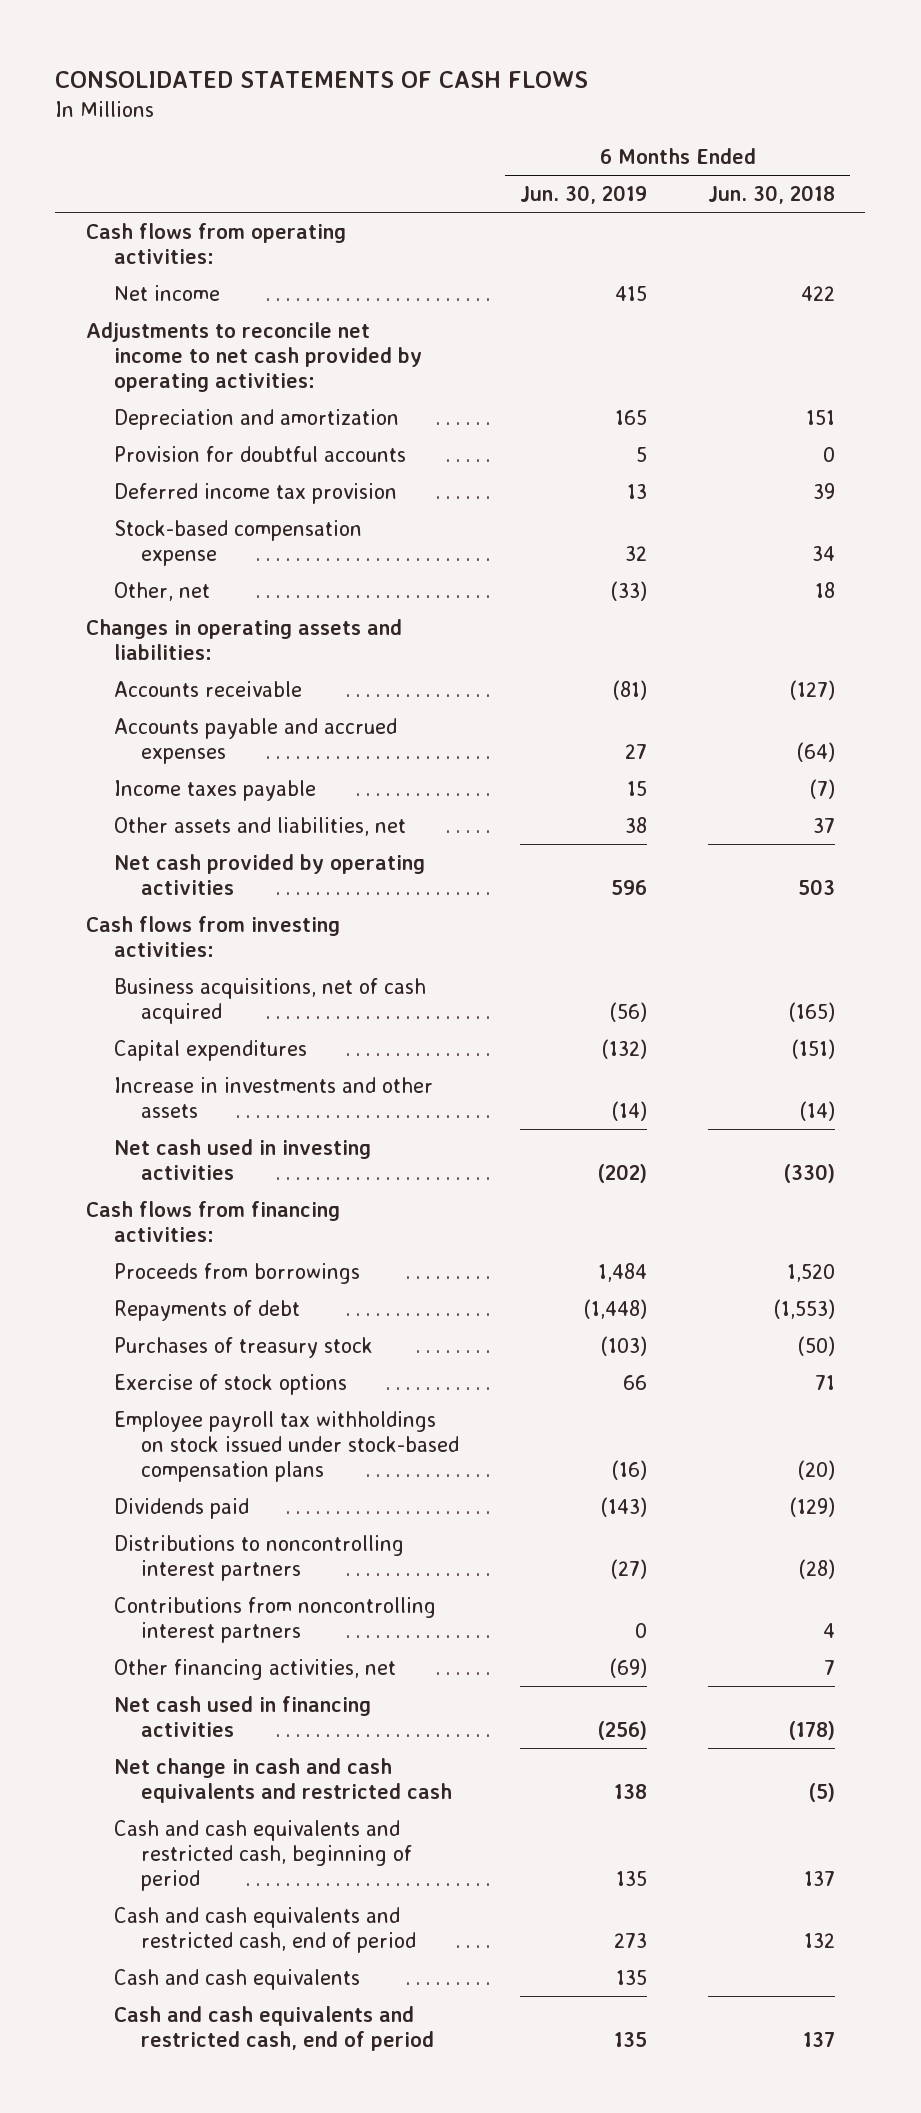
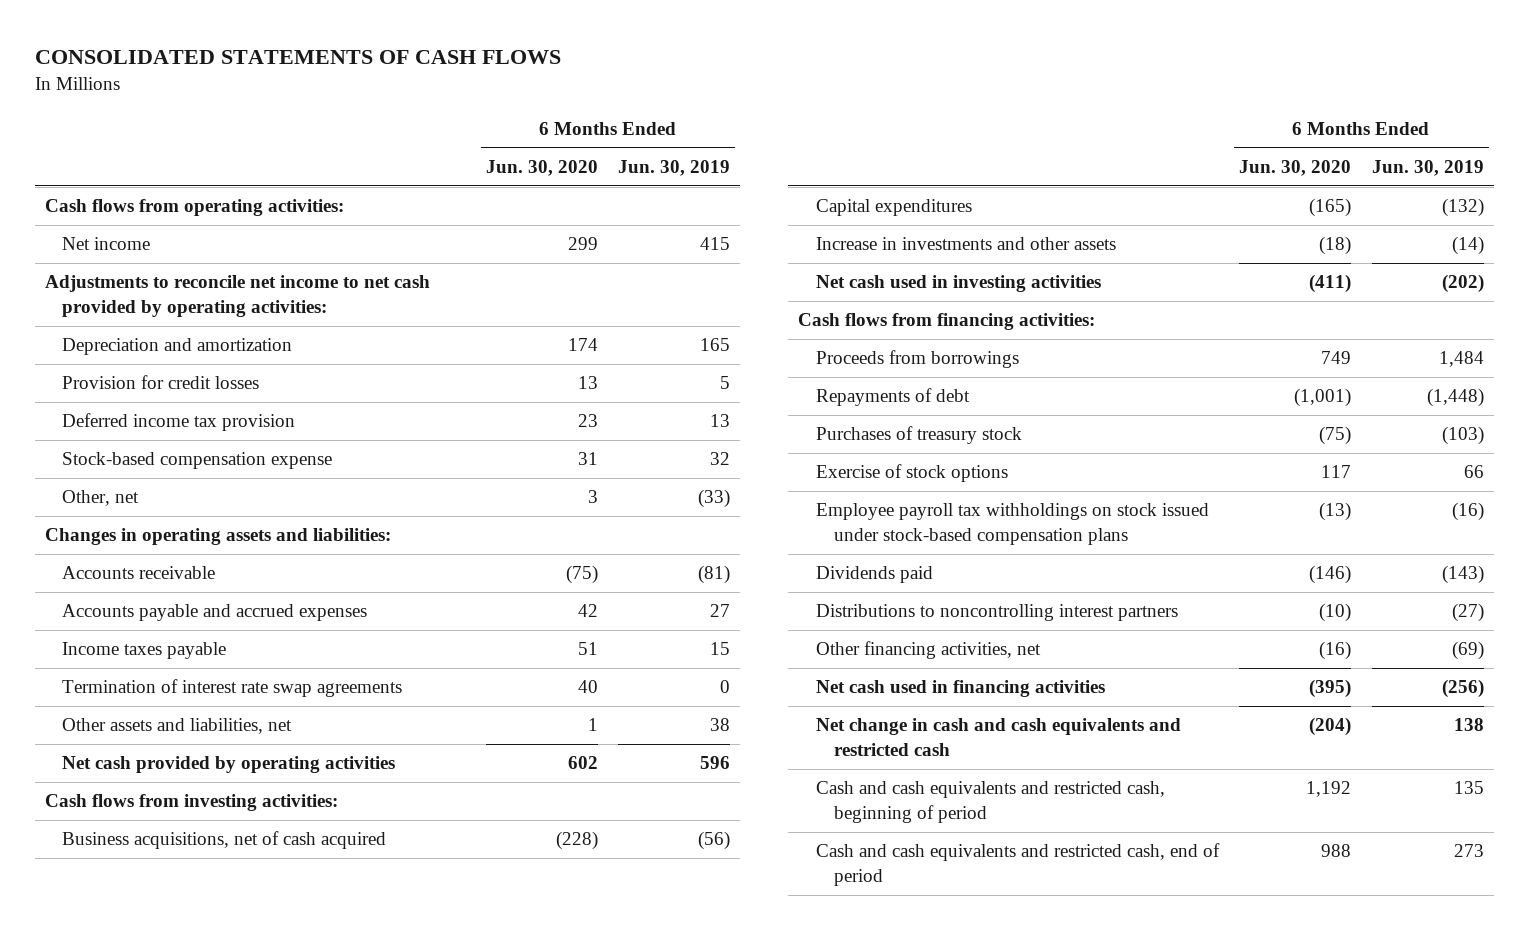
- | 6 Months Ended Jun. 30, 2019 | 6 Months Ended Jun. 30, 2018
+ | 6 Months Ended Jun. 30, 2020 | 6 Months Ended Jun. 30, 2019
- Provision for doubtful accounts | 5 | 0
+ Provision for credit losses | 13 | 5
+ Termination of interest rate swap agreements | 40 | 0
- Contributions from noncontrolling interest partners | 0 | 4
- Cash and cash equivalents | 135 |
- Cash and cash equivalents and restricted cash, end of period | 135 | 137

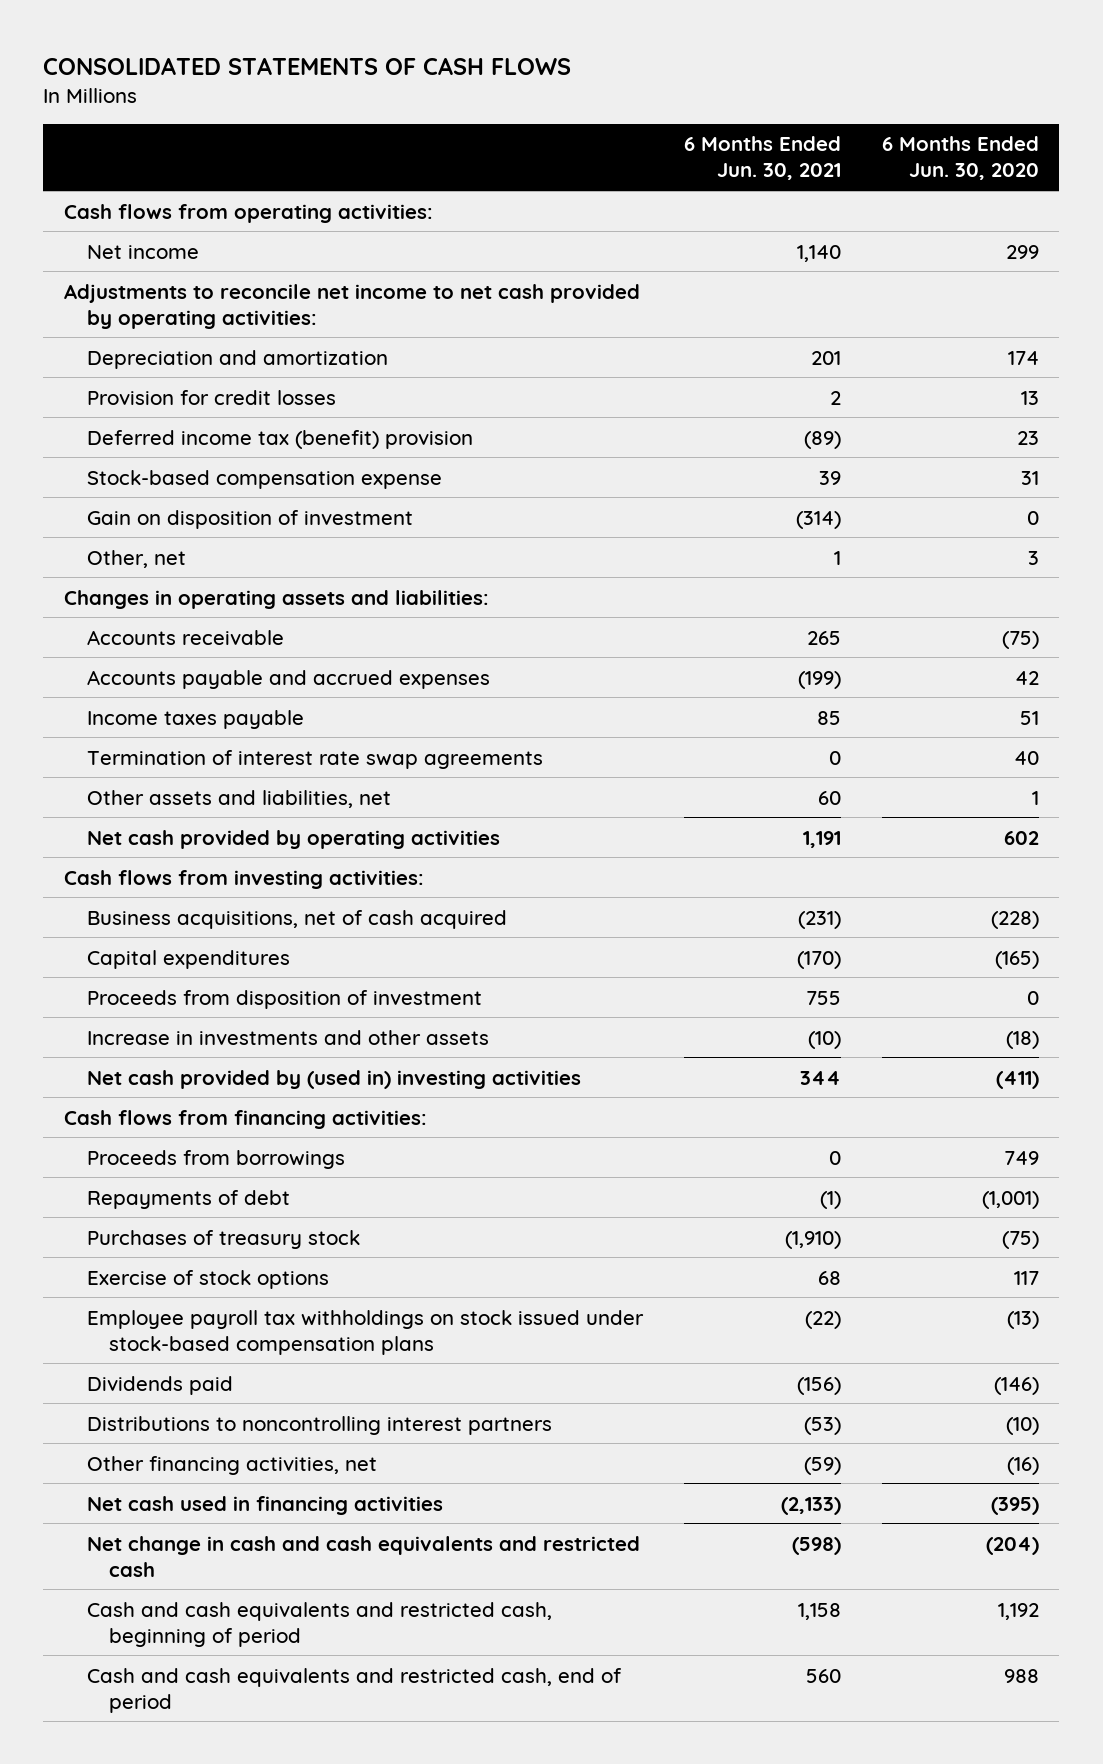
- | 6 Months Ended Jun. 30, 2020 | 6 Months Ended Jun. 30, 2019
+ | 6 Months Ended Jun. 30, 2021 | 6 Months Ended Jun. 30, 2020
- Deferred income tax provision | 23 | 13
+ Deferred income tax (benefit) provision | (89) | 23
+ Gain on disposition of investment | (314) | 0
+ Proceeds from disposition of investment | 755 | 0
- Net cash used in investing activities | (411) | (202)
+ Net cash provided by (used in) investing activities | 344 | (411)

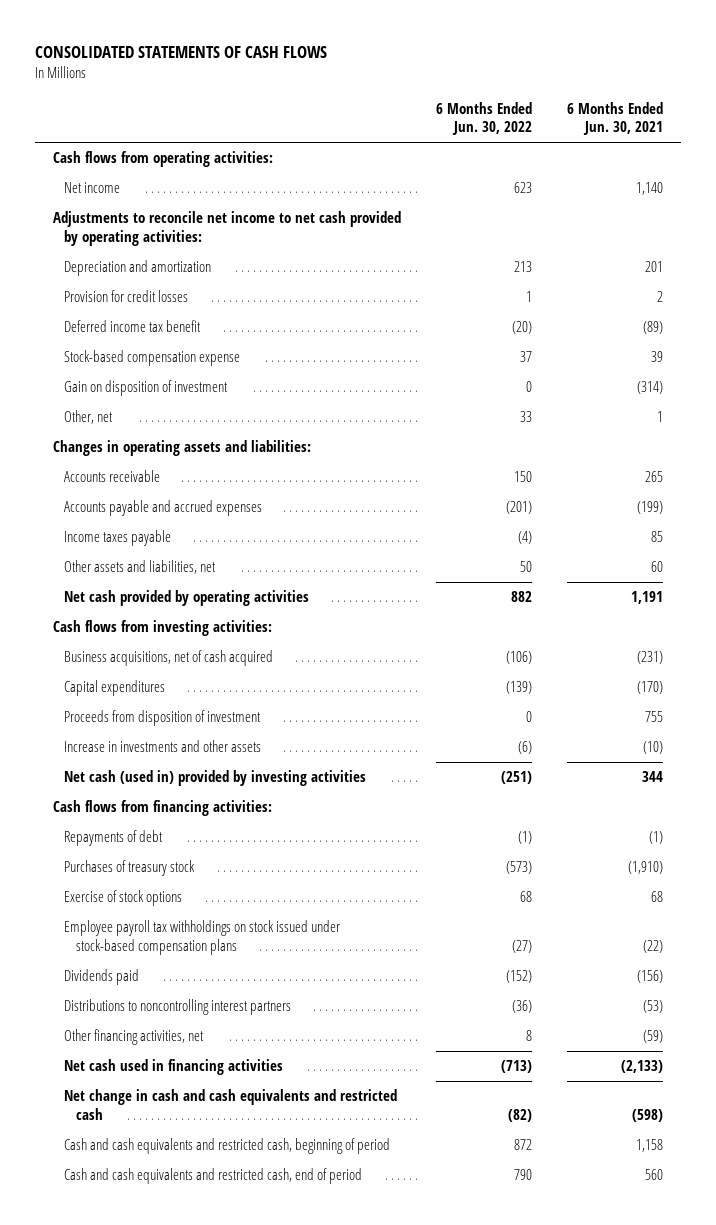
- | 6 Months Ended Jun. 30, 2021 | 6 Months Ended Jun. 30, 2020
+ | 6 Months Ended Jun. 30, 2022 | 6 Months Ended Jun. 30, 2021
- Deferred income tax (benefit) provision | (89) | 23
+ Deferred income tax benefit | (20) | (89)
- Termination of interest rate swap agreements | 0 | 40
- Net cash provided by (used in) investing activities | 344 | (411)
+ Net cash (used in) provided by investing activities | (251) | 344
- Proceeds from borrowings | 0 | 749

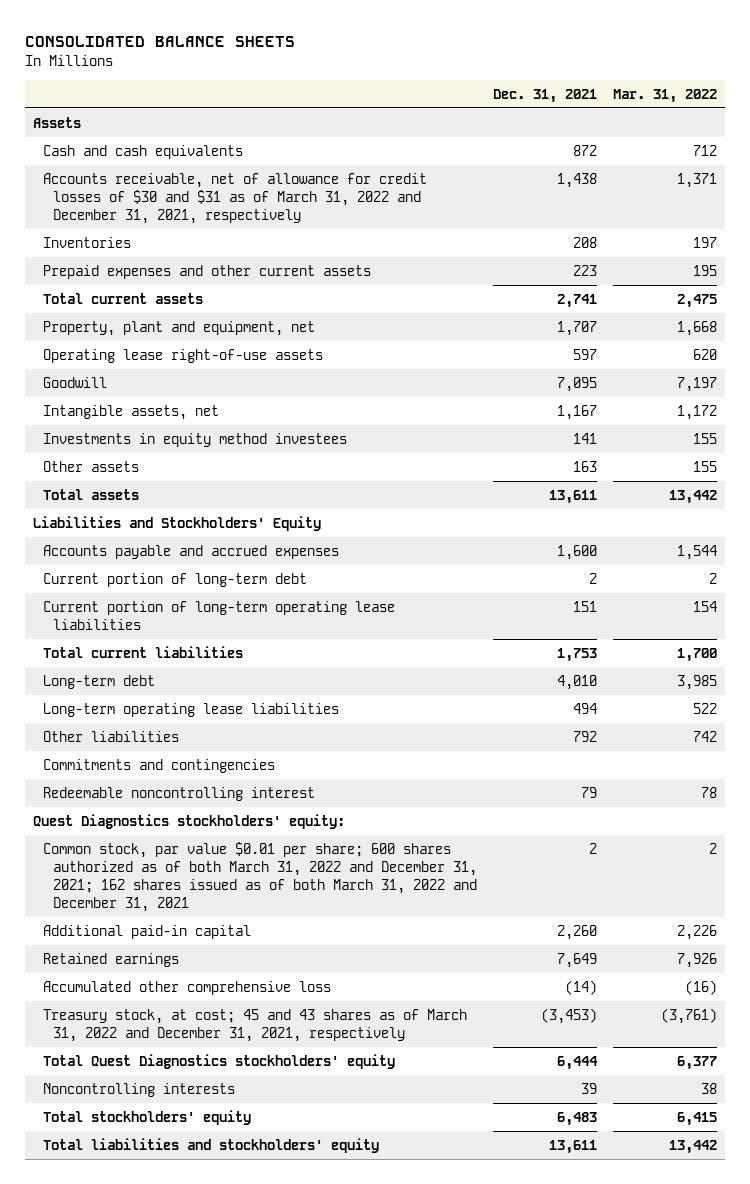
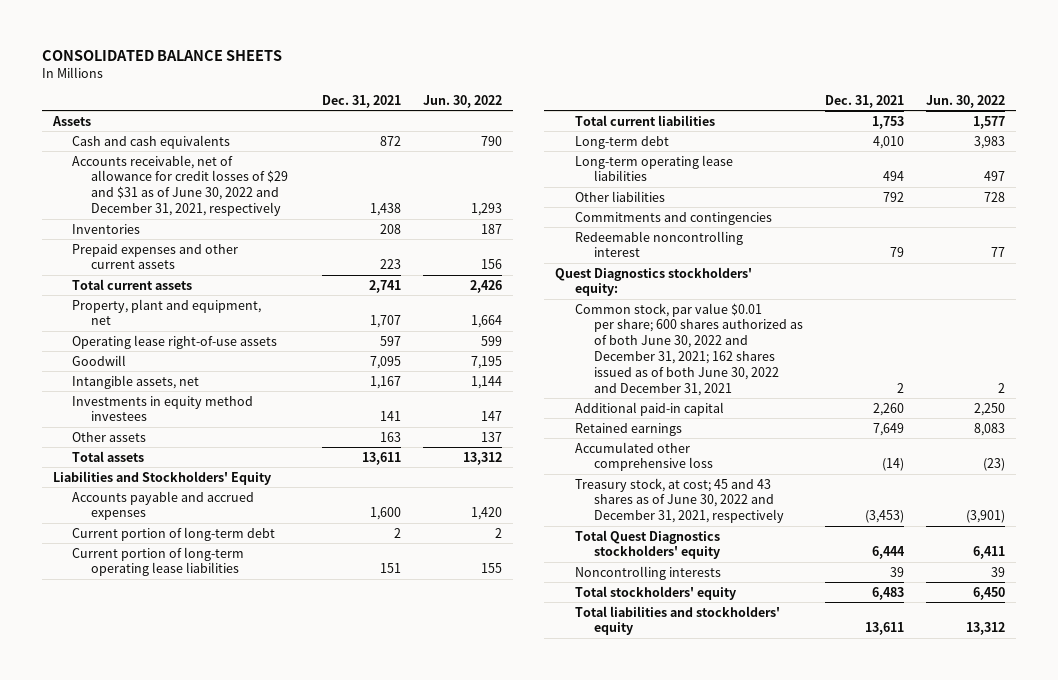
- | Dec. 31, 2021 | Mar. 31, 2022
+ | Dec. 31, 2021 | Jun. 30, 2022
- Accounts receivable, net of allowance for credit losses of $30 and $31 as of March 31, 2022 and December 31, 2021, respectively | 1,438 | 1,371
+ Accounts receivable, net of allowance for credit losses of $29 and $31 as of June 30, 2022 and December 31, 2021, respectively | 1,438 | 1,293
- Common stock, par value $0.01 per share; 600 shares authorized as of both March 31, 2022 and December 31, 2021; 162 shares issued as of both March 31, 2022 and December 31, 2021 | 2 | 2
+ Common stock, par value $0.01 per share; 600 shares authorized as of both June 30, 2022 and December 31, 2021; 162 shares issued as of both June 30, 2022 and December 31, 2021 | 2 | 2
- Treasury stock, at cost; 45 and 43 shares as of March 31, 2022 and December 31, 2021, respectively | (3,453) | (3,761)
+ Treasury stock, at cost; 45 and 43 shares as of June 30, 2022 and December 31, 2021, respectively | (3,453) | (3,901)

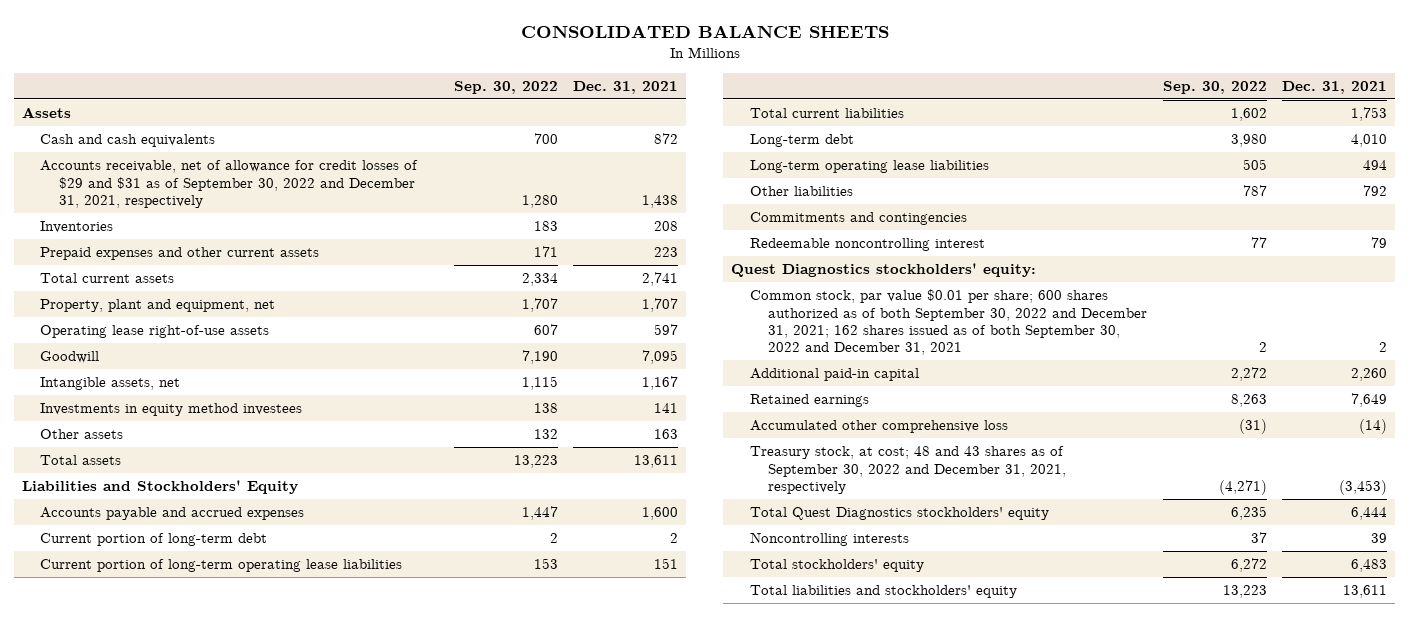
- | Dec. 31, 2021 | Jun. 30, 2022
+ | Sep. 30, 2022 | Dec. 31, 2021
- Accounts receivable, net of allowance for credit losses of $29 and $31 as of June 30, 2022 and December 31, 2021, respectively | 1,438 | 1,293
+ Accounts receivable, net of allowance for credit losses of $29 and $31 as of September 30, 2022 and December 31, 2021, respectively | 1,280 | 1,438
- Common stock, par value $0.01 per share; 600 shares authorized as of both June 30, 2022 and December 31, 2021; 162 shares issued as of both June 30, 2022 and December 31, 2021 | 2 | 2
+ Common stock, par value $0.01 per share; 600 shares authorized as of both September 30, 2022 and December 31, 2021; 162 shares issued as of both September 30, 2022 and December 31, 2021 | 2 | 2
- Treasury stock, at cost; 45 and 43 shares as of June 30, 2022 and December 31, 2021, respectively | (3,453) | (3,901)
+ Treasury stock, at cost; 48 and 43 shares as of September 30, 2022 and December 31, 2021, respectively | (4,271) | (3,453)

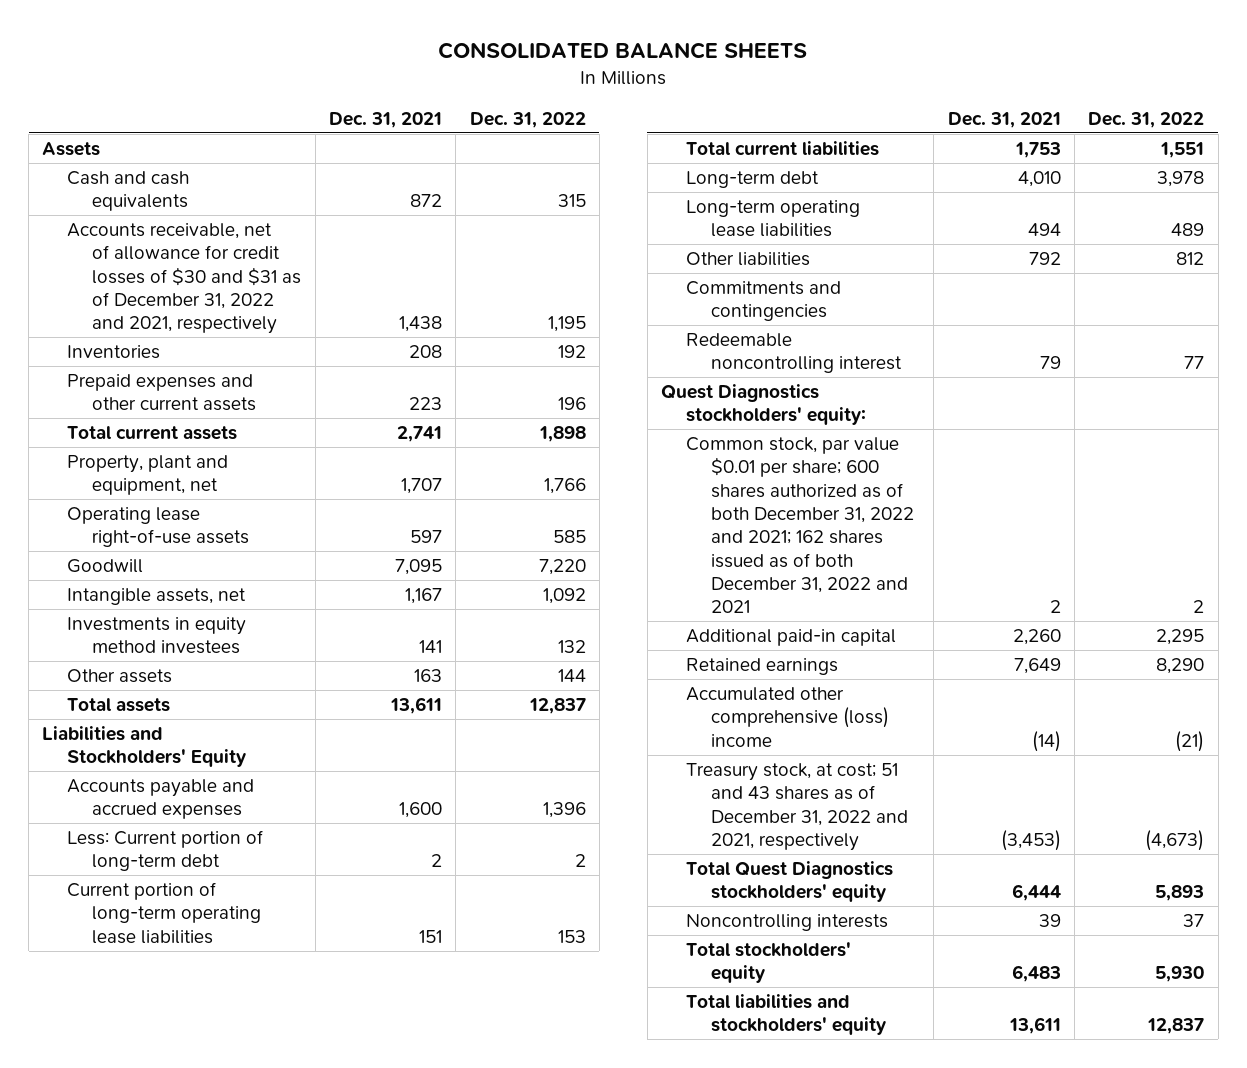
- | Sep. 30, 2022 | Dec. 31, 2021
+ | Dec. 31, 2021 | Dec. 31, 2022
- Accounts receivable, net of allowance for credit losses of $29 and $31 as of September 30, 2022 and December 31, 2021, respectively | 1,280 | 1,438
+ Accounts receivable, net of allowance for credit losses of $30 and $31 as of December 31, 2022 and 2021, respectively | 1,438 | 1,195
- Current portion of long-term debt | 2 | 2
+ Less: Current portion of long-term debt | 2 | 2
- Common stock, par value $0.01 per share; 600 shares authorized as of both September 30, 2022 and December 31, 2021; 162 shares issued as of both September 30, 2022 and December 31, 2021 | 2 | 2
+ Common stock, par value $0.01 per share; 600 shares authorized as of both December 31, 2022 and 2021; 162 shares issued as of both December 31, 2022 and 2021 | 2 | 2
- Accumulated other comprehensive loss | (31) | (14)
- Treasury stock, at cost; 48 and 43 shares as of September 30, 2022 and December 31, 2021, respectively | (4,271) | (3,453)
+ Accumulated other comprehensive (loss) income | (14) | (21)
+ Treasury stock, at cost; 51 and 43 shares as of December 31, 2022 and 2021, respectively | (3,453) | (4,673)

